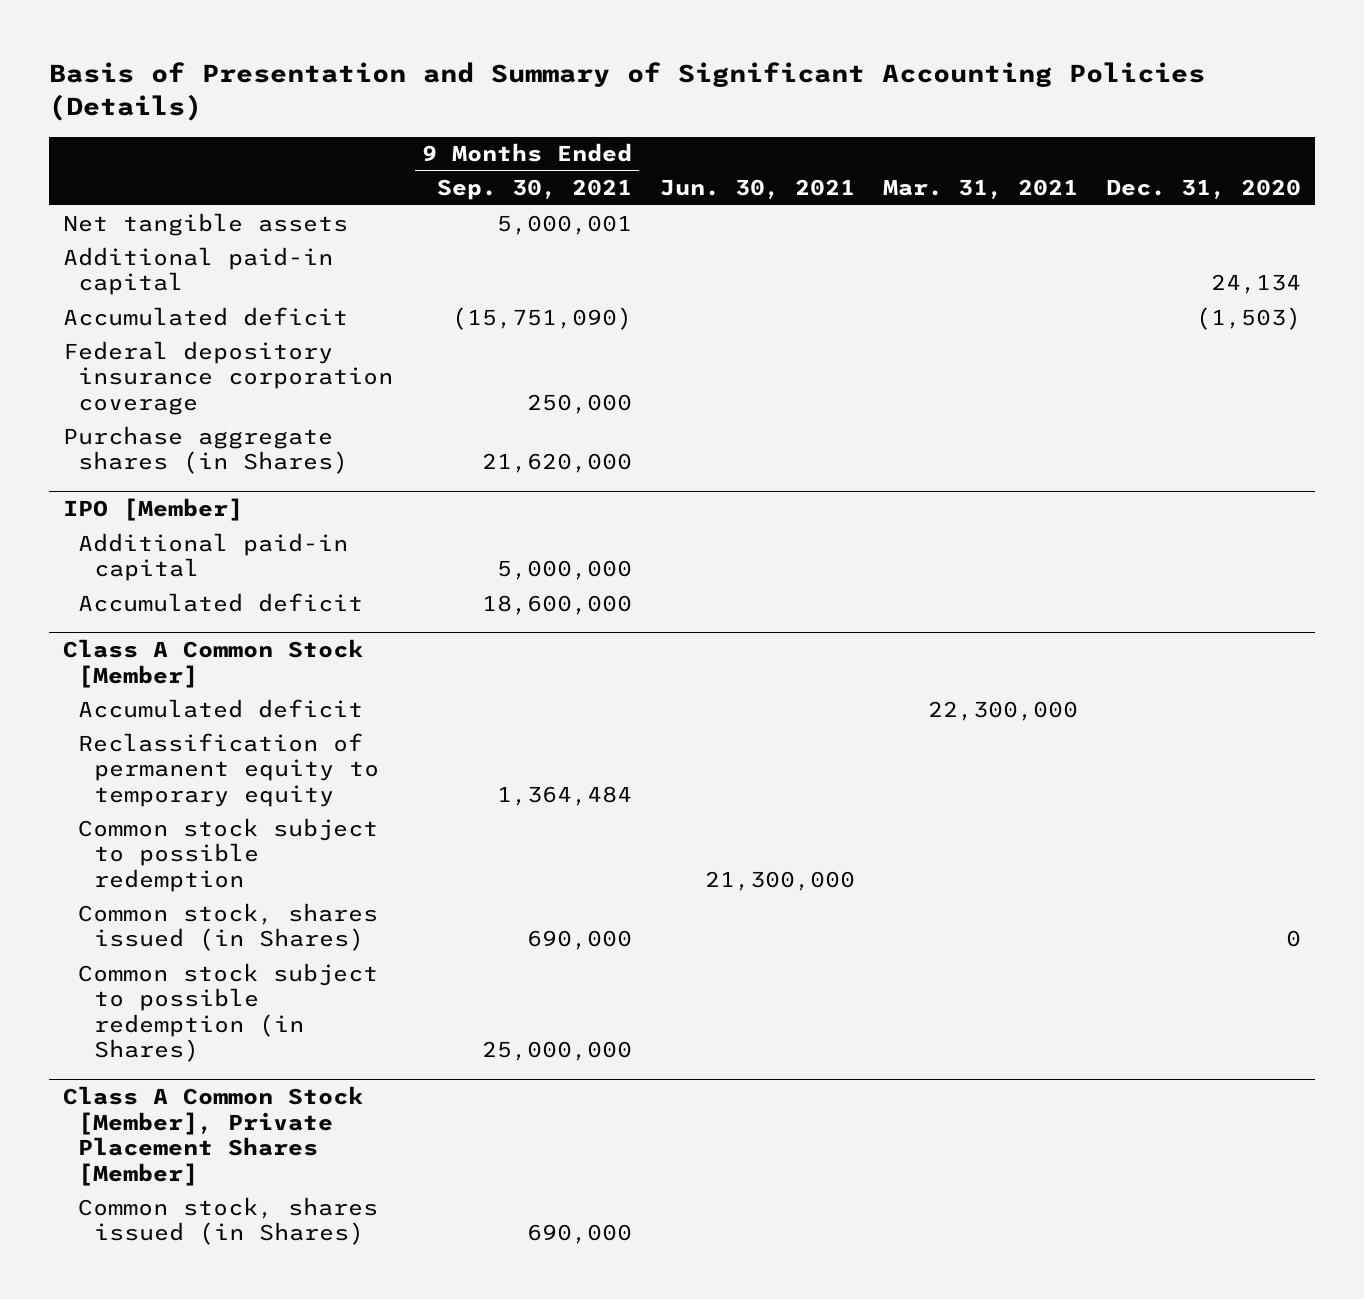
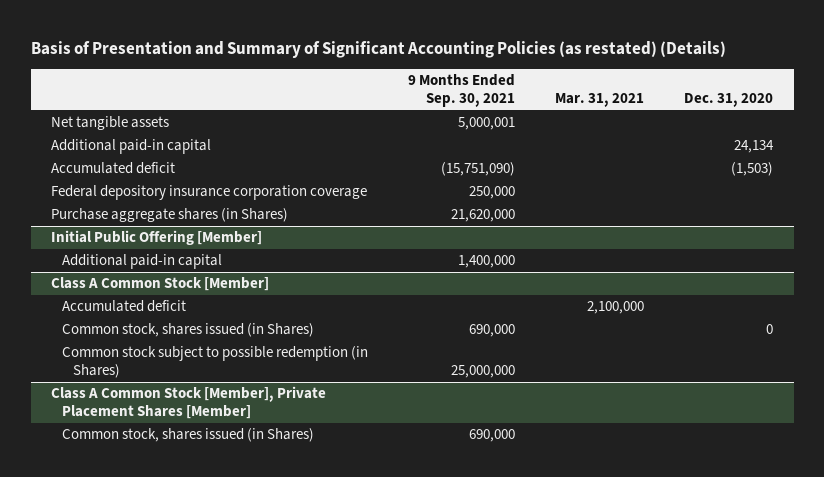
- Basis of Presentation and Summary of Significant Accounting Policies (Details)
+ Basis of Presentation and Summary of Significant Accounting Policies (as restated) (Details)
- | 9 Months Ended Sep. 30, 2021 | Jun. 30, 2021 | Mar. 31, 2021 | Dec. 31, 2020
+ | 9 Months Ended Sep. 30, 2021 | Mar. 31, 2021 | Dec. 31, 2020
- IPO [Member]
- Additional paid-in capital | 5,000,000 | | |
- Accumulated deficit | 18,600,000 | | |
+ Initial Public Offering [Member]
+ Additional paid-in capital | 1,400,000 | |
@ Class A Common Stock [Member]
- Accumulated deficit | | | 22,300,000 |
- Reclassification of permanent equity to temporary equity | 1,364,484 | | |
- Common stock subject to possible redemption | | 21,300,000 | |
+ Accumulated deficit | | 2,100,000 |

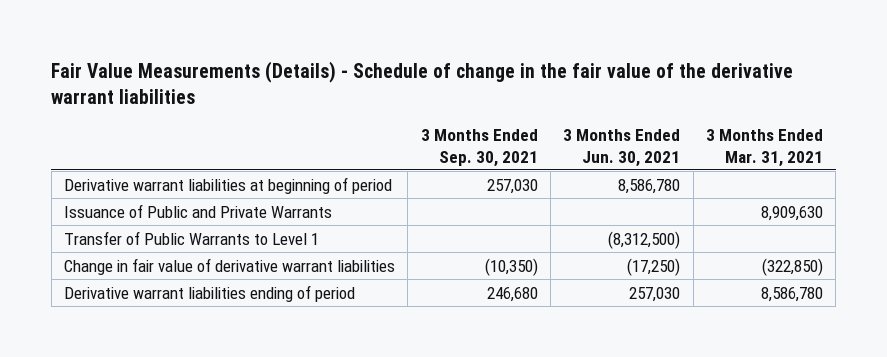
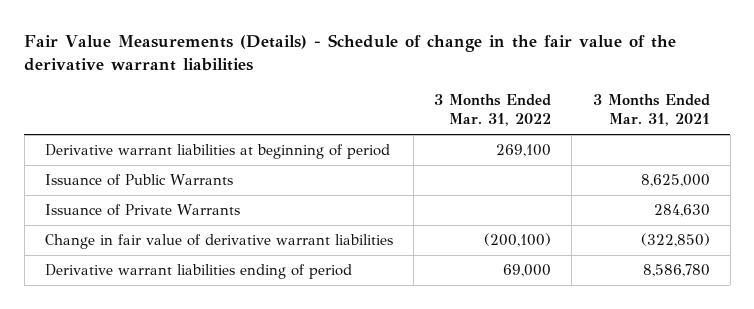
- | 3 Months Ended Sep. 30, 2021 | 3 Months Ended Jun. 30, 2021 | 3 Months Ended Mar. 31, 2021
+ | 3 Months Ended Mar. 31, 2022 | 3 Months Ended Mar. 31, 2021
- Issuance of Public and Private Warrants | | | 8,909,630
- Transfer of Public Warrants to Level 1 | | (8,312,500) |
+ Issuance of Public Warrants | | 8,625,000
+ Issuance of Private Warrants | | 284,630

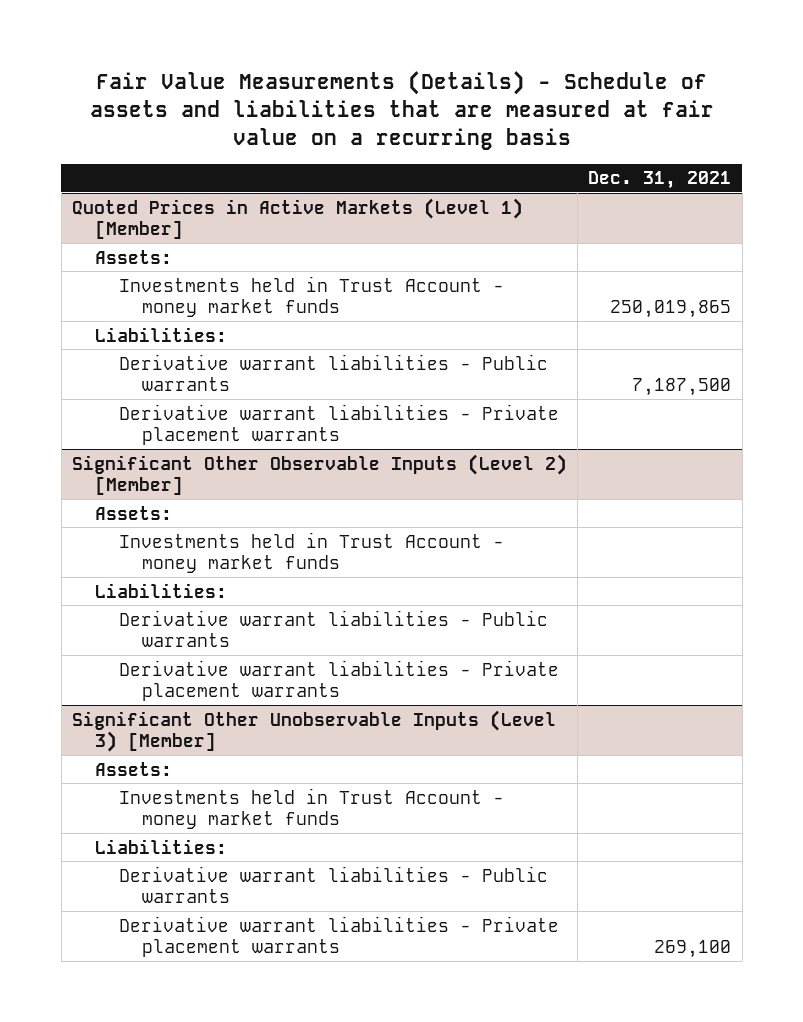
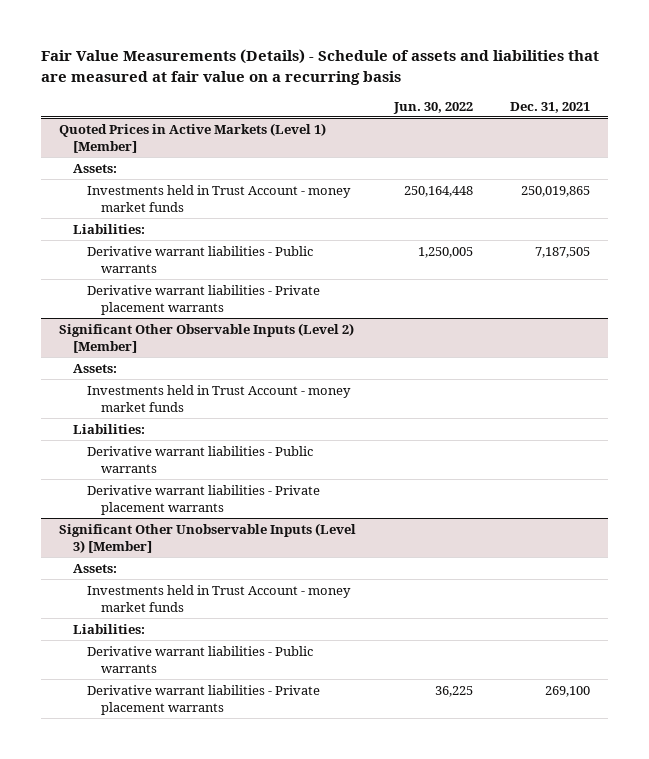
- | Dec. 31, 2021
+ | Jun. 30, 2022 | Dec. 31, 2021
@ Quoted Prices in Active Markets (Level 1) [Member]
- Derivative warrant liabilities - Public warrants | 7,187,500
+ Derivative warrant liabilities - Public warrants | 1,250,005 | 7,187,505

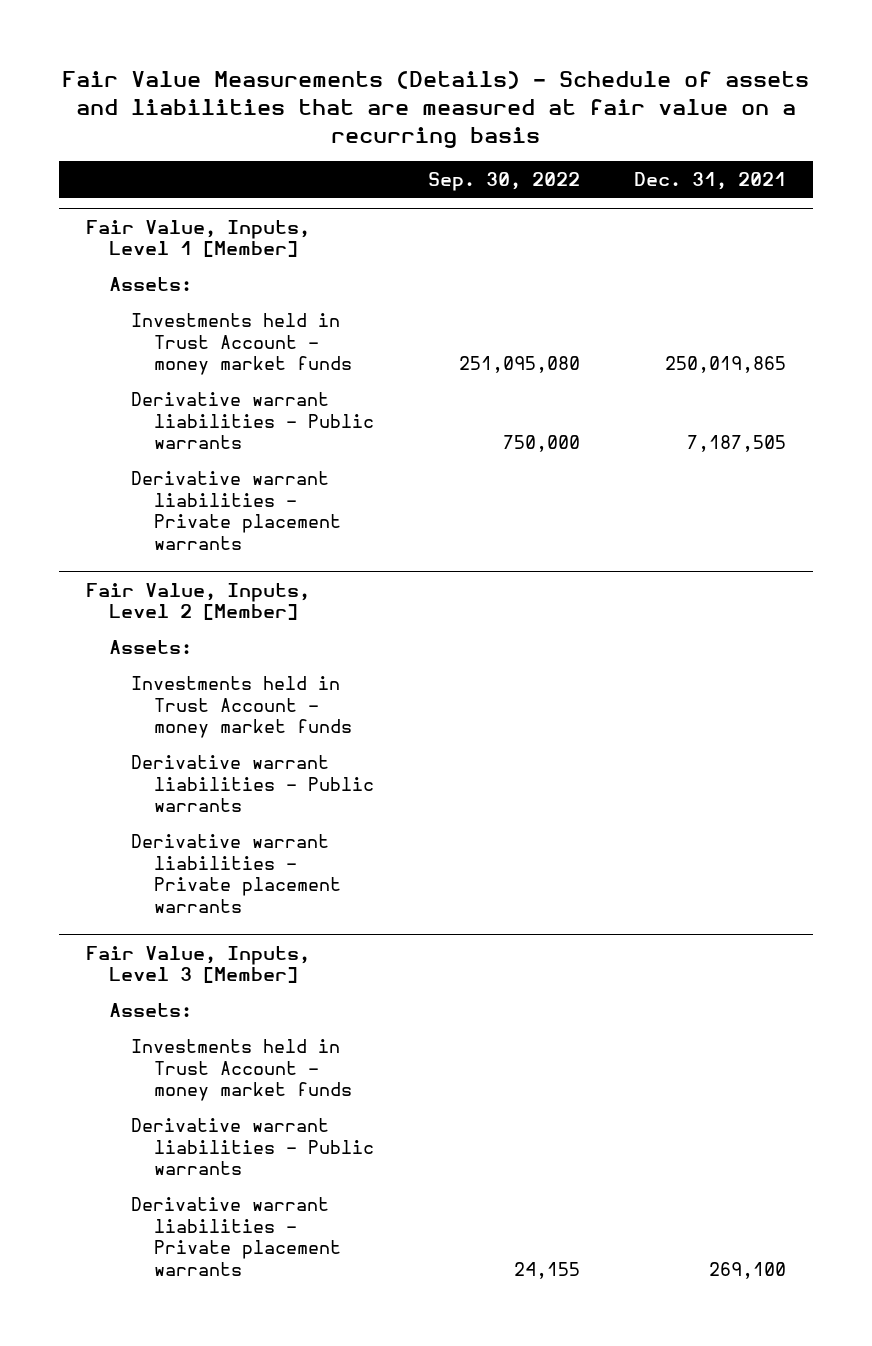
- | Jun. 30, 2022 | Dec. 31, 2021
+ | Sep. 30, 2022 | Dec. 31, 2021
- Quoted Prices in Active Markets (Level 1) [Member]
+ Fair Value, Inputs, Level 1 [Member]
- Liabilities:
- Significant Other Observable Inputs (Level 2) [Member]
+ Fair Value, Inputs, Level 2 [Member]
- Liabilities:
- Significant Other Unobservable Inputs (Level 3) [Member]
+ Fair Value, Inputs, Level 3 [Member]
- Liabilities:

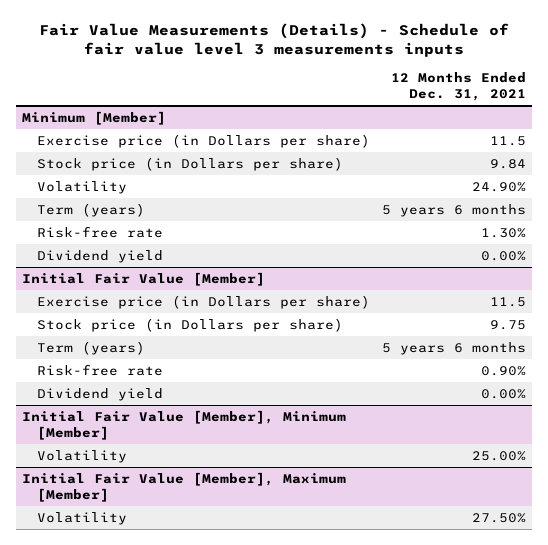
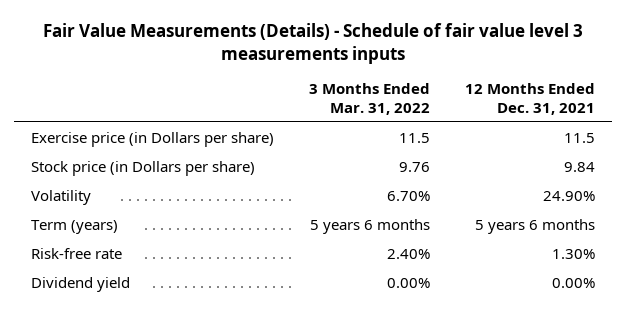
- | 12 Months Ended Dec. 31, 2021
+ | 3 Months Ended Mar. 31, 2022 | 12 Months Ended Dec. 31, 2021
- Minimum [Member]
- Initial Fair Value [Member]
- Exercise price (in Dollars per share) | 11.5
- Stock price (in Dollars per share) | 9.75
- Term (years) | 5 years 6 months
- Risk-free rate | 0.90%
- Dividend yield | 0.00%
- Initial Fair Value [Member], Minimum [Member]
- Volatility | 25.00%
- Initial Fair Value [Member], Maximum [Member]
- Volatility | 27.50%

